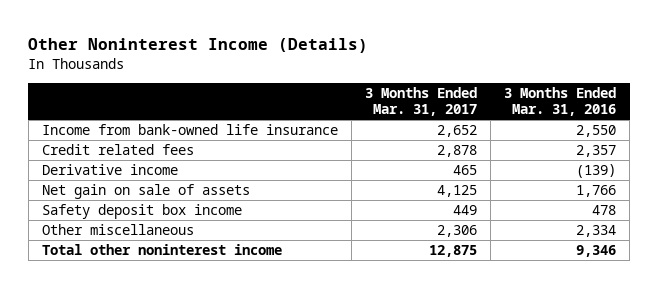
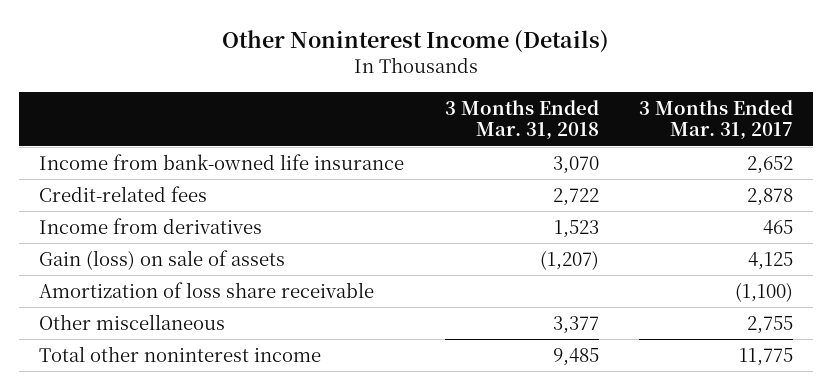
- | 3 Months Ended Mar. 31, 2017 | 3 Months Ended Mar. 31, 2016
+ | 3 Months Ended Mar. 31, 2018 | 3 Months Ended Mar. 31, 2017
- Credit related fees | 2,878 | 2,357
- Derivative income | 465 | (139)
- Net gain on sale of assets | 4,125 | 1,766
- Safety deposit box income | 449 | 478
- Other miscellaneous | 2,306 | 2,334
- Total other noninterest income | 12,875 | 9,346
+ Credit-related fees | 2,722 | 2,878
+ Income from derivatives | 1,523 | 465
+ Gain (loss) on sale of assets | (1,207) | 4,125
+ Amortization of loss share receivable | | (1,100)
+ Other miscellaneous | 3,377 | 2,755
+ Total other noninterest income | 9,485 | 11,775

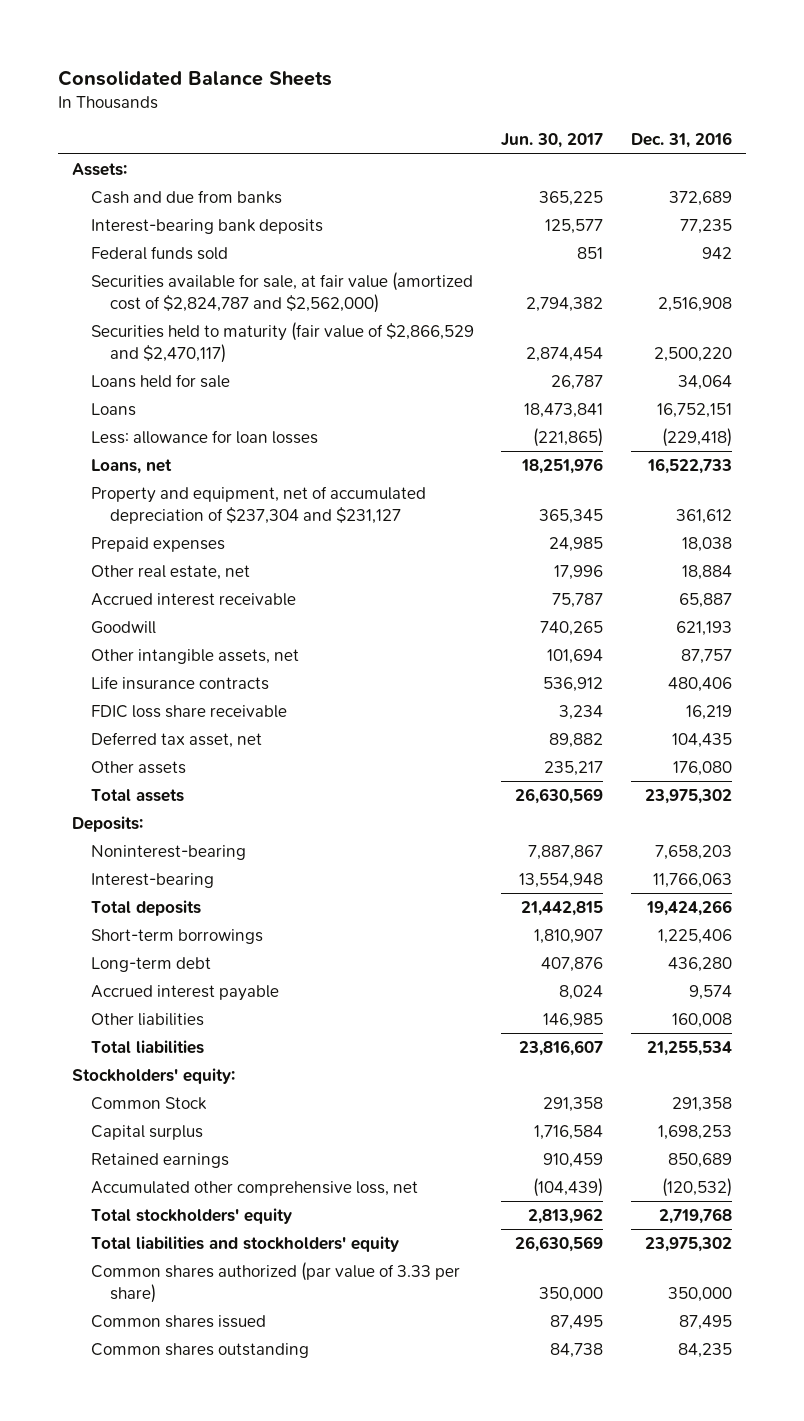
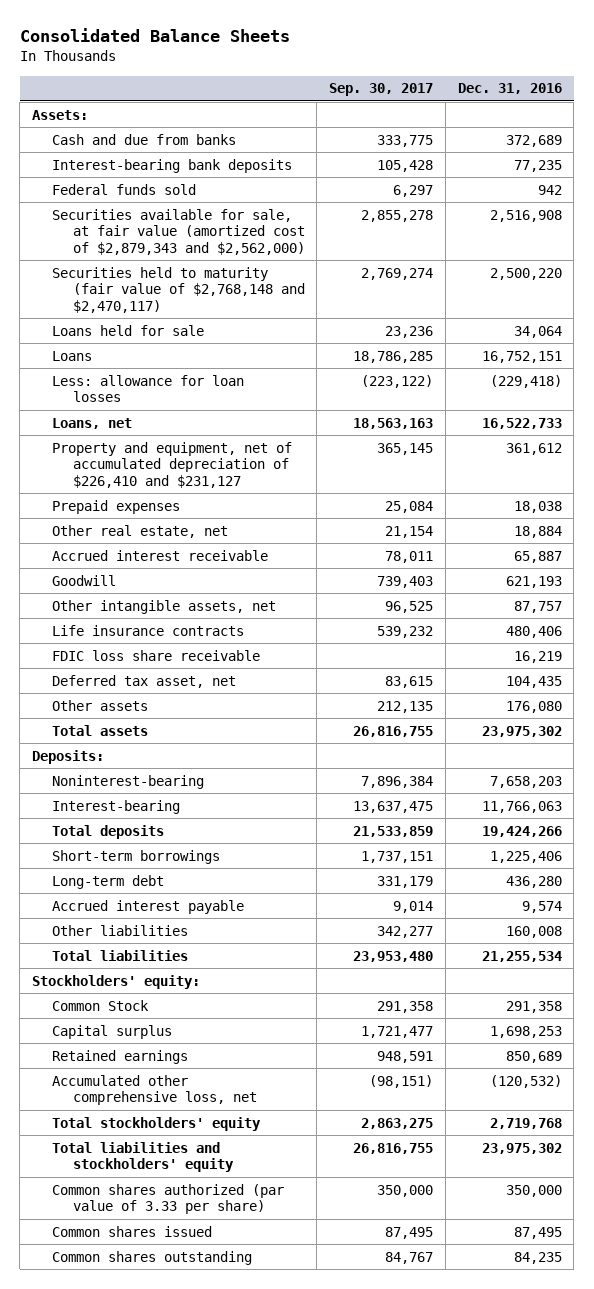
- | Jun. 30, 2017 | Dec. 31, 2016
+ | Sep. 30, 2017 | Dec. 31, 2016
- Securities available for sale, at fair value (amortized cost of $2,824,787 and $2,562,000) | 2,794,382 | 2,516,908
- Securities held to maturity (fair value of $2,866,529 and $2,470,117) | 2,874,454 | 2,500,220
+ Securities available for sale, at fair value (amortized cost of $2,879,343 and $2,562,000) | 2,855,278 | 2,516,908
+ Securities held to maturity (fair value of $2,768,148 and $2,470,117) | 2,769,274 | 2,500,220
- Property and equipment, net of accumulated depreciation of $237,304 and $231,127 | 365,345 | 361,612
+ Property and equipment, net of accumulated depreciation of $226,410 and $231,127 | 365,145 | 361,612

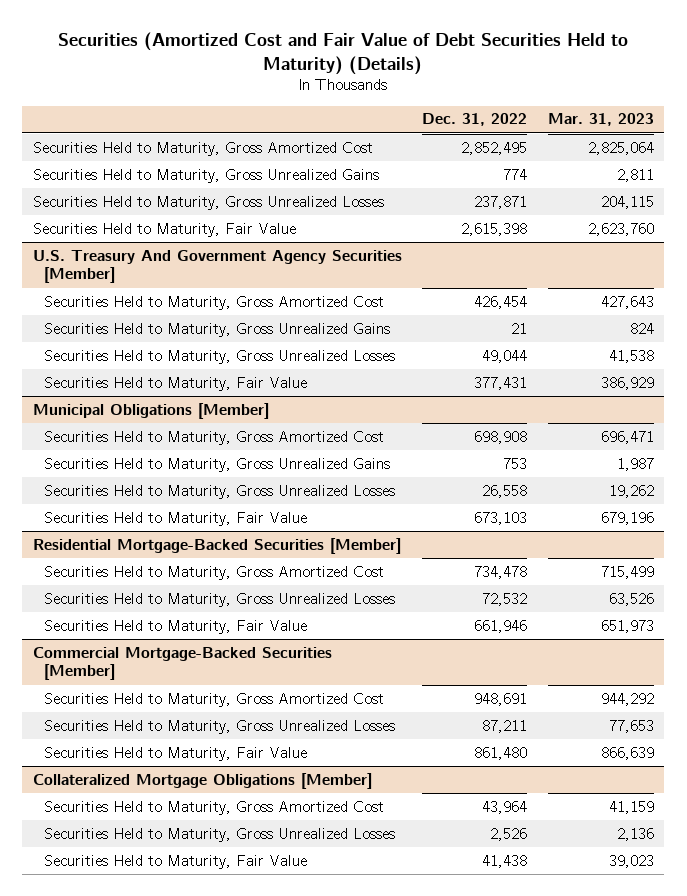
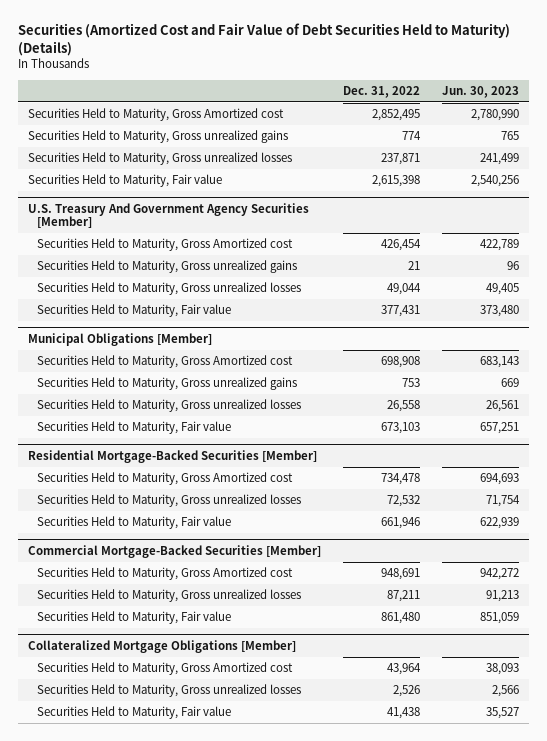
- | Dec. 31, 2022 | Mar. 31, 2023
+ | Dec. 31, 2022 | Jun. 30, 2023
- Securities Held to Maturity, Gross Amortized Cost | 2,852,495 | 2,825,064
- Securities Held to Maturity, Gross Unrealized Gains | 774 | 2,811
- Securities Held to Maturity, Gross Unrealized Losses | 237,871 | 204,115
- Securities Held to Maturity, Fair Value | 2,615,398 | 2,623,760
+ Securities Held to Maturity, Gross Amortized cost | 2,852,495 | 2,780,990
+ Securities Held to Maturity, Gross unrealized gains | 774 | 765
+ Securities Held to Maturity, Gross unrealized losses | 237,871 | 241,499
+ Securities Held to Maturity, Fair value | 2,615,398 | 2,540,256
@ U.S. Treasury And Government Agency Securities [Member]
- Securities Held to Maturity, Gross Amortized Cost | 426,454 | 427,643
- Securities Held to Maturity, Gross Unrealized Gains | 21 | 824
- Securities Held to Maturity, Gross Unrealized Losses | 49,044 | 41,538
- Securities Held to Maturity, Fair Value | 377,431 | 386,929
+ Securities Held to Maturity, Gross Amortized cost | 426,454 | 422,789
+ Securities Held to Maturity, Gross unrealized gains | 21 | 96
+ Securities Held to Maturity, Gross unrealized losses | 49,044 | 49,405
+ Securities Held to Maturity, Fair value | 377,431 | 373,480
@ Municipal Obligations [Member]
- Securities Held to Maturity, Gross Amortized Cost | 698,908 | 696,471
- Securities Held to Maturity, Gross Unrealized Gains | 753 | 1,987
- Securities Held to Maturity, Gross Unrealized Losses | 26,558 | 19,262
- Securities Held to Maturity, Fair Value | 673,103 | 679,196
+ Securities Held to Maturity, Gross Amortized cost | 698,908 | 683,143
+ Securities Held to Maturity, Gross unrealized gains | 753 | 669
+ Securities Held to Maturity, Gross unrealized losses | 26,558 | 26,561
+ Securities Held to Maturity, Fair value | 673,103 | 657,251
@ Residential Mortgage-Backed Securities [Member]
- Securities Held to Maturity, Gross Amortized Cost | 734,478 | 715,499
- Securities Held to Maturity, Gross Unrealized Losses | 72,532 | 63,526
- Securities Held to Maturity, Fair Value | 661,946 | 651,973
+ Securities Held to Maturity, Gross Amortized cost | 734,478 | 694,693
+ Securities Held to Maturity, Gross unrealized losses | 72,532 | 71,754
+ Securities Held to Maturity, Fair value | 661,946 | 622,939
@ Commercial Mortgage-Backed Securities [Member]
- Securities Held to Maturity, Gross Amortized Cost | 948,691 | 944,292
- Securities Held to Maturity, Gross Unrealized Losses | 87,211 | 77,653
- Securities Held to Maturity, Fair Value | 861,480 | 866,639
+ Securities Held to Maturity, Gross Amortized cost | 948,691 | 942,272
+ Securities Held to Maturity, Gross unrealized losses | 87,211 | 91,213
+ Securities Held to Maturity, Fair value | 861,480 | 851,059
@ Collateralized Mortgage Obligations [Member]
- Securities Held to Maturity, Gross Amortized Cost | 43,964 | 41,159
- Securities Held to Maturity, Gross Unrealized Losses | 2,526 | 2,136
- Securities Held to Maturity, Fair Value | 41,438 | 39,023
+ Securities Held to Maturity, Gross Amortized cost | 43,964 | 38,093
+ Securities Held to Maturity, Gross unrealized losses | 2,526 | 2,566
+ Securities Held to Maturity, Fair value | 41,438 | 35,527

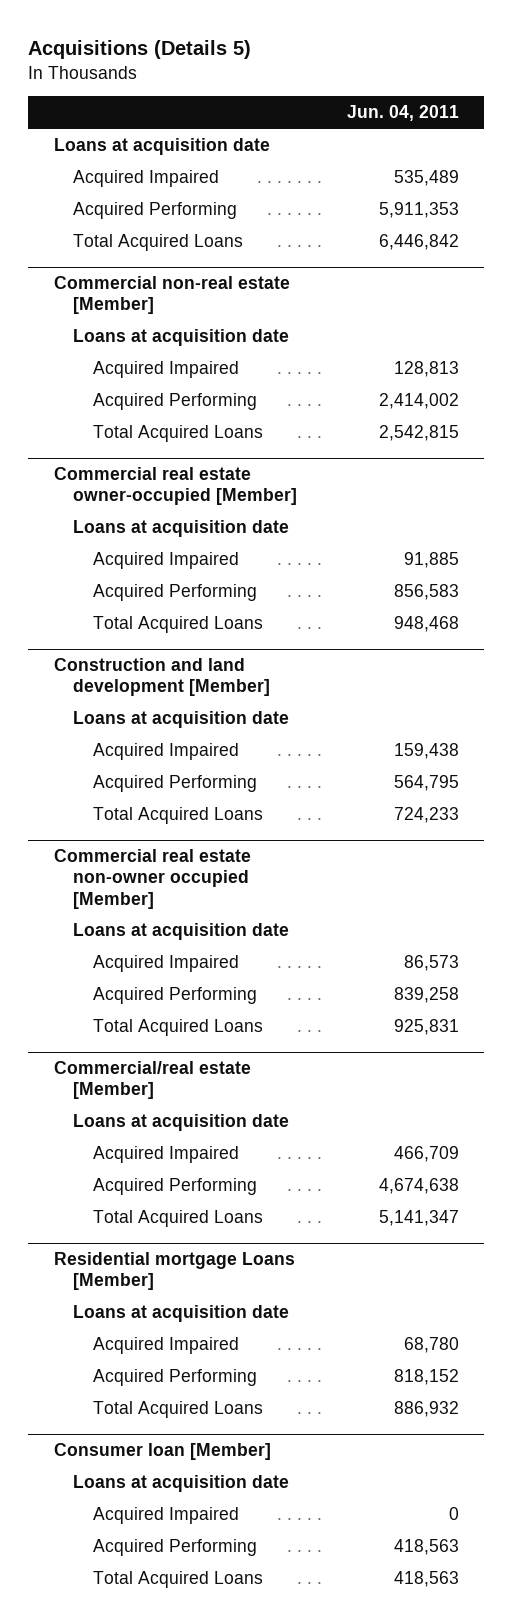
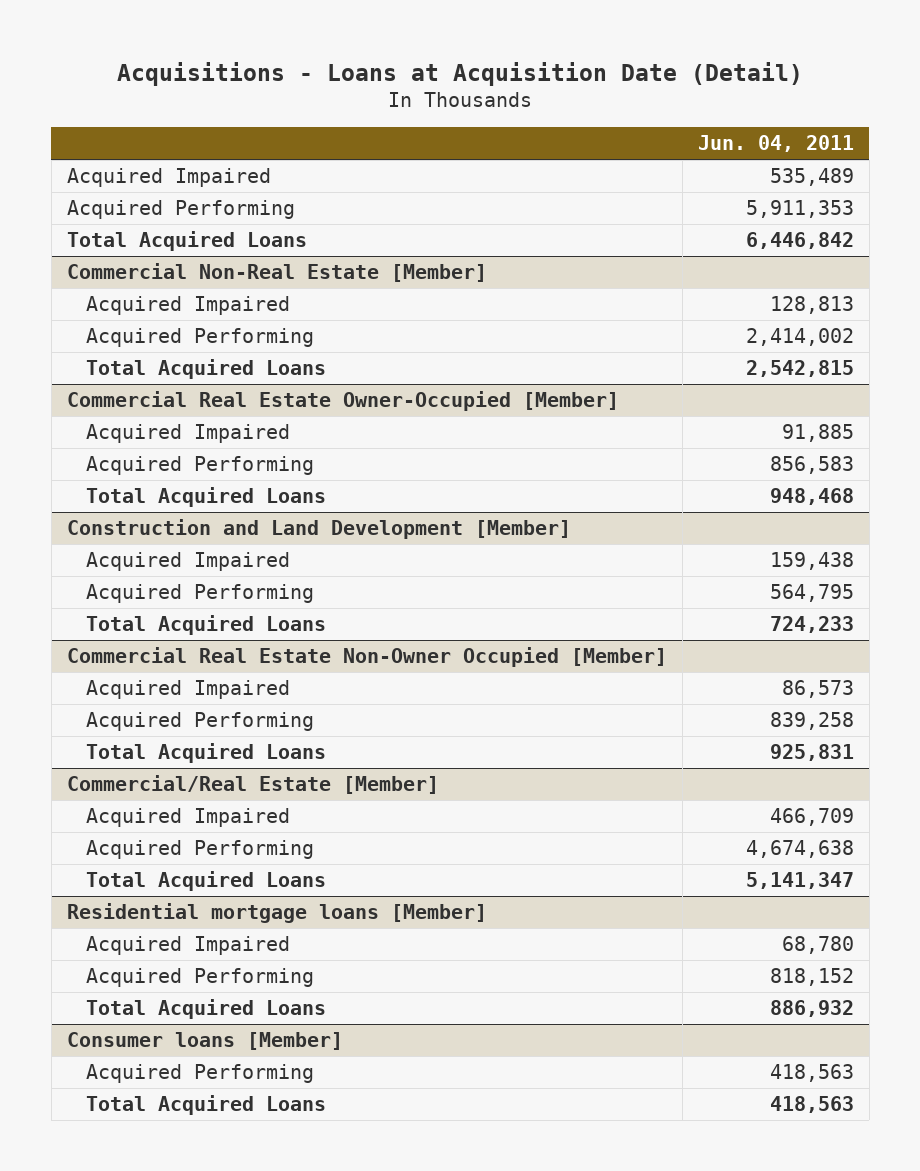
- Acquisitions (Details 5)
+ Acquisitions - Loans at Acquisition Date (Detail)
- Loans at acquisition date
- Commercial non-real estate [Member]
- Loans at acquisition date
+ Commercial Non-Real Estate [Member]
- Commercial real estate owner-occupied [Member]
- Loans at acquisition date
+ Commercial Real Estate Owner-Occupied [Member]
- Construction and land development [Member]
- Loans at acquisition date
+ Construction and Land Development [Member]
- Commercial real estate non-owner occupied [Member]
- Loans at acquisition date
+ Commercial Real Estate Non-Owner Occupied [Member]
- Commercial/real estate [Member]
- Loans at acquisition date
+ Commercial/Real Estate [Member]
- Residential mortgage Loans [Member]
- Loans at acquisition date
+ Residential mortgage loans [Member]
- Consumer loan [Member]
- Loans at acquisition date
- Acquired Impaired | 0
+ Consumer loans [Member]

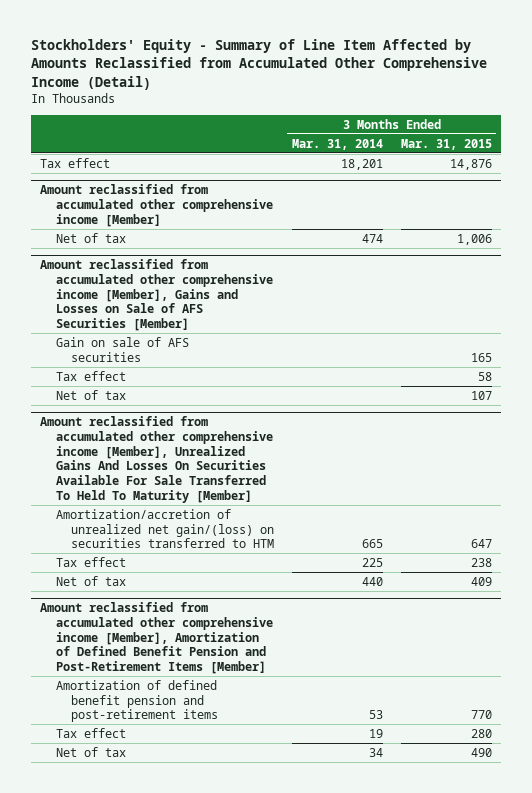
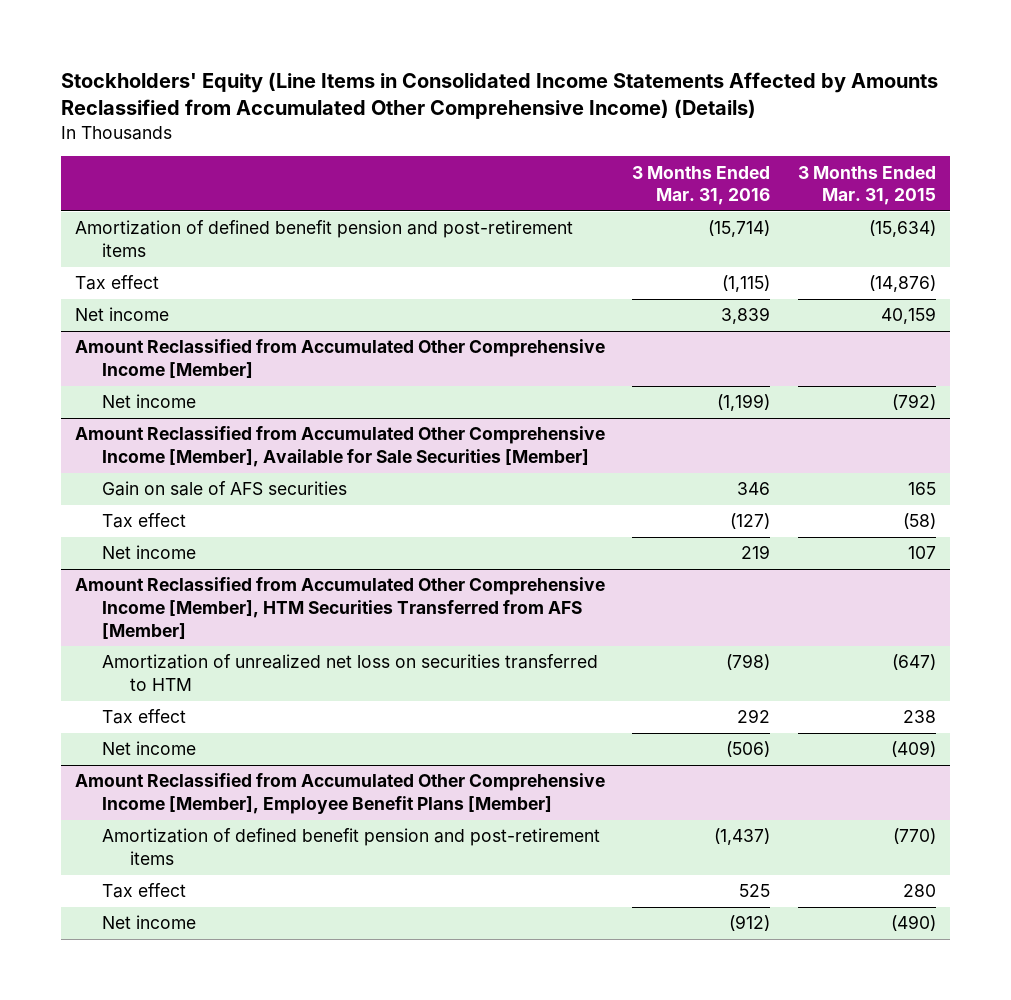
- Stockholders' Equity - Summary of Line Item Affected by Amounts Reclassified from Accumulated Other Comprehensive Income (Detail)
+ Stockholders' Equity (Line Items in Consolidated Income Statements Affected by Amounts Reclassified from Accumulated Other Comprehensive Income) (Details)
- | 3 Months Ended Mar. 31, 2014 | 3 Months Ended Mar. 31, 2015
+ | 3 Months Ended Mar. 31, 2016 | 3 Months Ended Mar. 31, 2015
- Tax effect | 18,201 | 14,876
- Amount reclassified from accumulated other comprehensive income [Member]
- Net of tax | 474 | 1,006
- Amount reclassified from accumulated other comprehensive income [Member], Gains and Losses on Sale of AFS Securities [Member]
+ Amortization of defined benefit pension and post-retirement items | (15,714) | (15,634)
+ Tax effect | (1,115) | (14,876)
+ Net income | 3,839 | 40,159
+ Amount Reclassified from Accumulated Other Comprehensive Income [Member]
+ Net income | (1,199) | (792)
+ Amount Reclassified from Accumulated Other Comprehensive Income [Member], Available for Sale Securities [Member]
- Tax effect | | 58
- Net of tax | | 107
- Amount reclassified from accumulated other comprehensive income [Member], Unrealized Gains And Losses On Securities Available For Sale Transferred To Held To Maturity [Member]
- Amortization/accretion of unrealized net gain/(loss) on securities transferred to HTM | 665 | 647
+ Tax effect | (127) | (58)
+ Net income | 219 | 107
+ Amount Reclassified from Accumulated Other Comprehensive Income [Member], HTM Securities Transferred from AFS [Member]
+ Amortization of unrealized net loss on securities transferred to HTM | (798) | (647)
- Net of tax | 440 | 409
- Amount reclassified from accumulated other comprehensive income [Member], Amortization of Defined Benefit Pension and Post-Retirement Items [Member]
- Amortization of defined benefit pension and post-retirement items | 53 | 770
+ Net income | (506) | (409)
+ Amount Reclassified from Accumulated Other Comprehensive Income [Member], Employee Benefit Plans [Member]
+ Amortization of defined benefit pension and post-retirement items | (1,437) | (770)
- Net of tax | 34 | 490
+ Net income | (912) | (490)

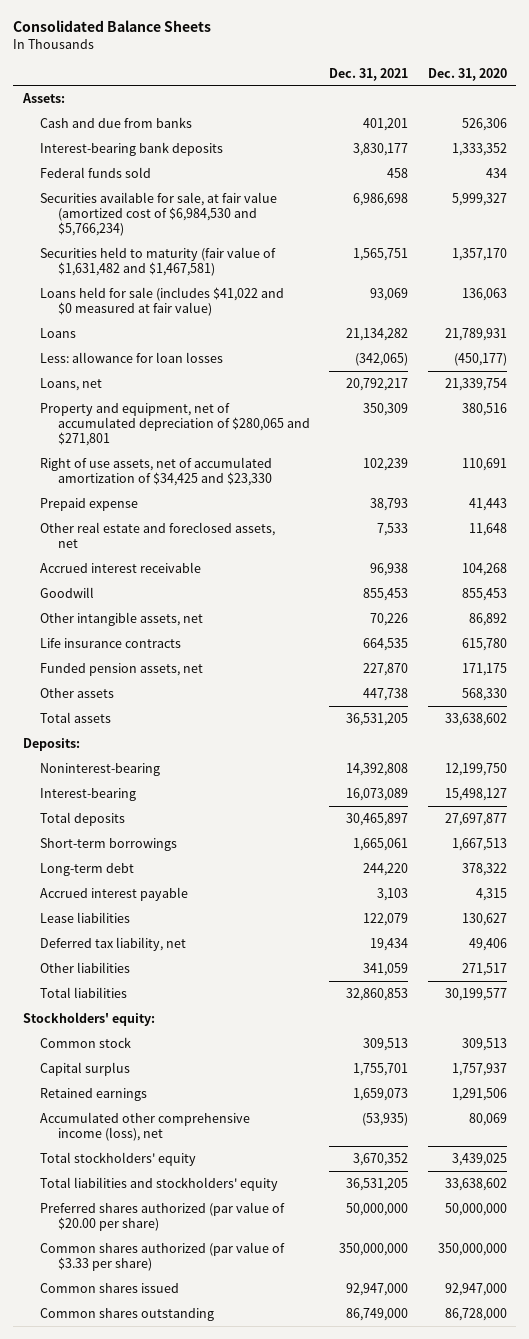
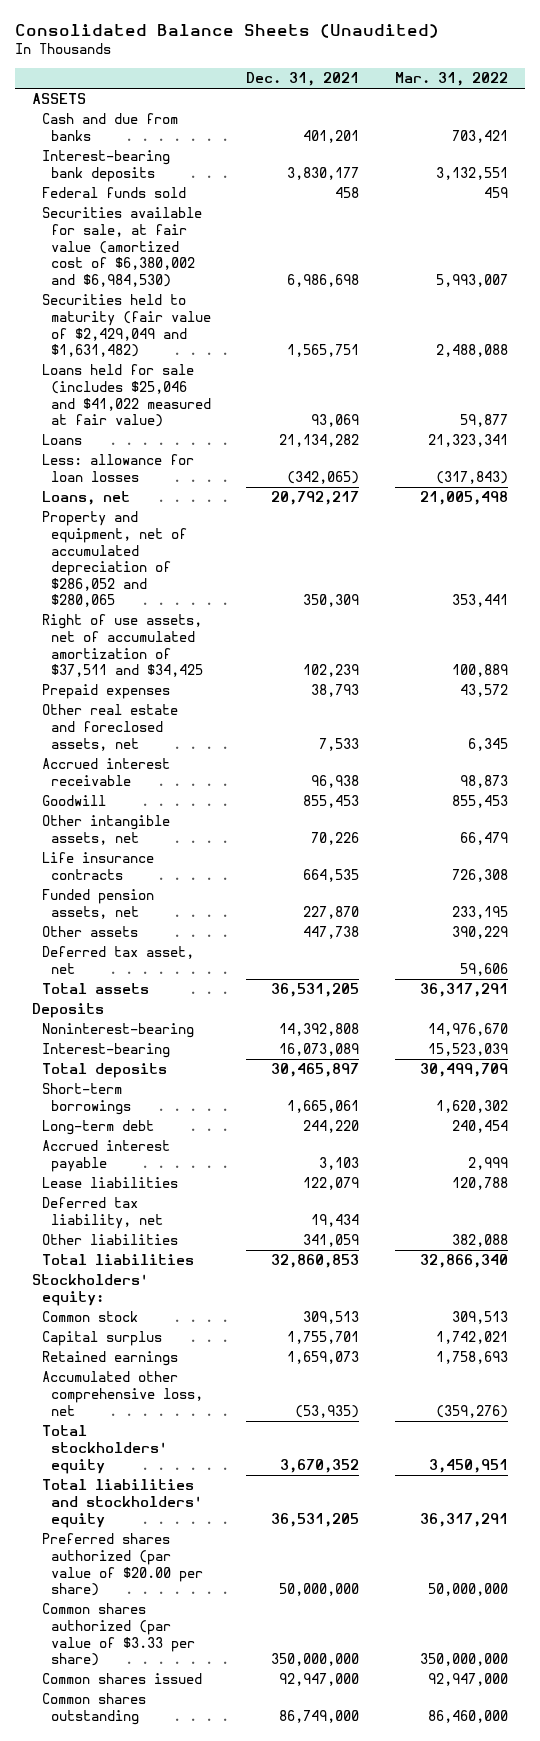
- Consolidated Balance Sheets
+ Consolidated Balance Sheets (Unaudited)
- | Dec. 31, 2021 | Dec. 31, 2020
+ | Dec. 31, 2021 | Mar. 31, 2022
- Assets:
+ ASSETS
- Securities available for sale, at fair value (amortized cost of $6,984,530 and $5,766,234) | 6,986,698 | 5,999,327
- Securities held to maturity (fair value of $1,631,482 and $1,467,581) | 1,565,751 | 1,357,170
- Loans held for sale (includes $41,022 and $0 measured at fair value) | 93,069 | 136,063
+ Securities available for sale, at fair value (amortized cost of $6,380,002 and $6,984,530) | 6,986,698 | 5,993,007
+ Securities held to maturity (fair value of $2,429,049 and $1,631,482) | 1,565,751 | 2,488,088
+ Loans held for sale (includes $25,046 and $41,022 measured at fair value) | 93,069 | 59,877
- Property and equipment, net of accumulated depreciation of $280,065 and $271,801 | 350,309 | 380,516
- Right of use assets, net of accumulated amortization of $34,425 and $23,330 | 102,239 | 110,691
- Prepaid expense | 38,793 | 41,443
+ Property and equipment, net of accumulated depreciation of $286,052 and $280,065 | 350,309 | 353,441
+ Right of use assets, net of accumulated amortization of $37,511 and $34,425 | 102,239 | 100,889
+ Prepaid expenses | 38,793 | 43,572
+ Deferred tax asset, net | | 59,606
- Deposits:
+ Deposits
- Accumulated other comprehensive income (loss), net | (53,935) | 80,069
+ Accumulated other comprehensive loss, net | (53,935) | (359,276)

